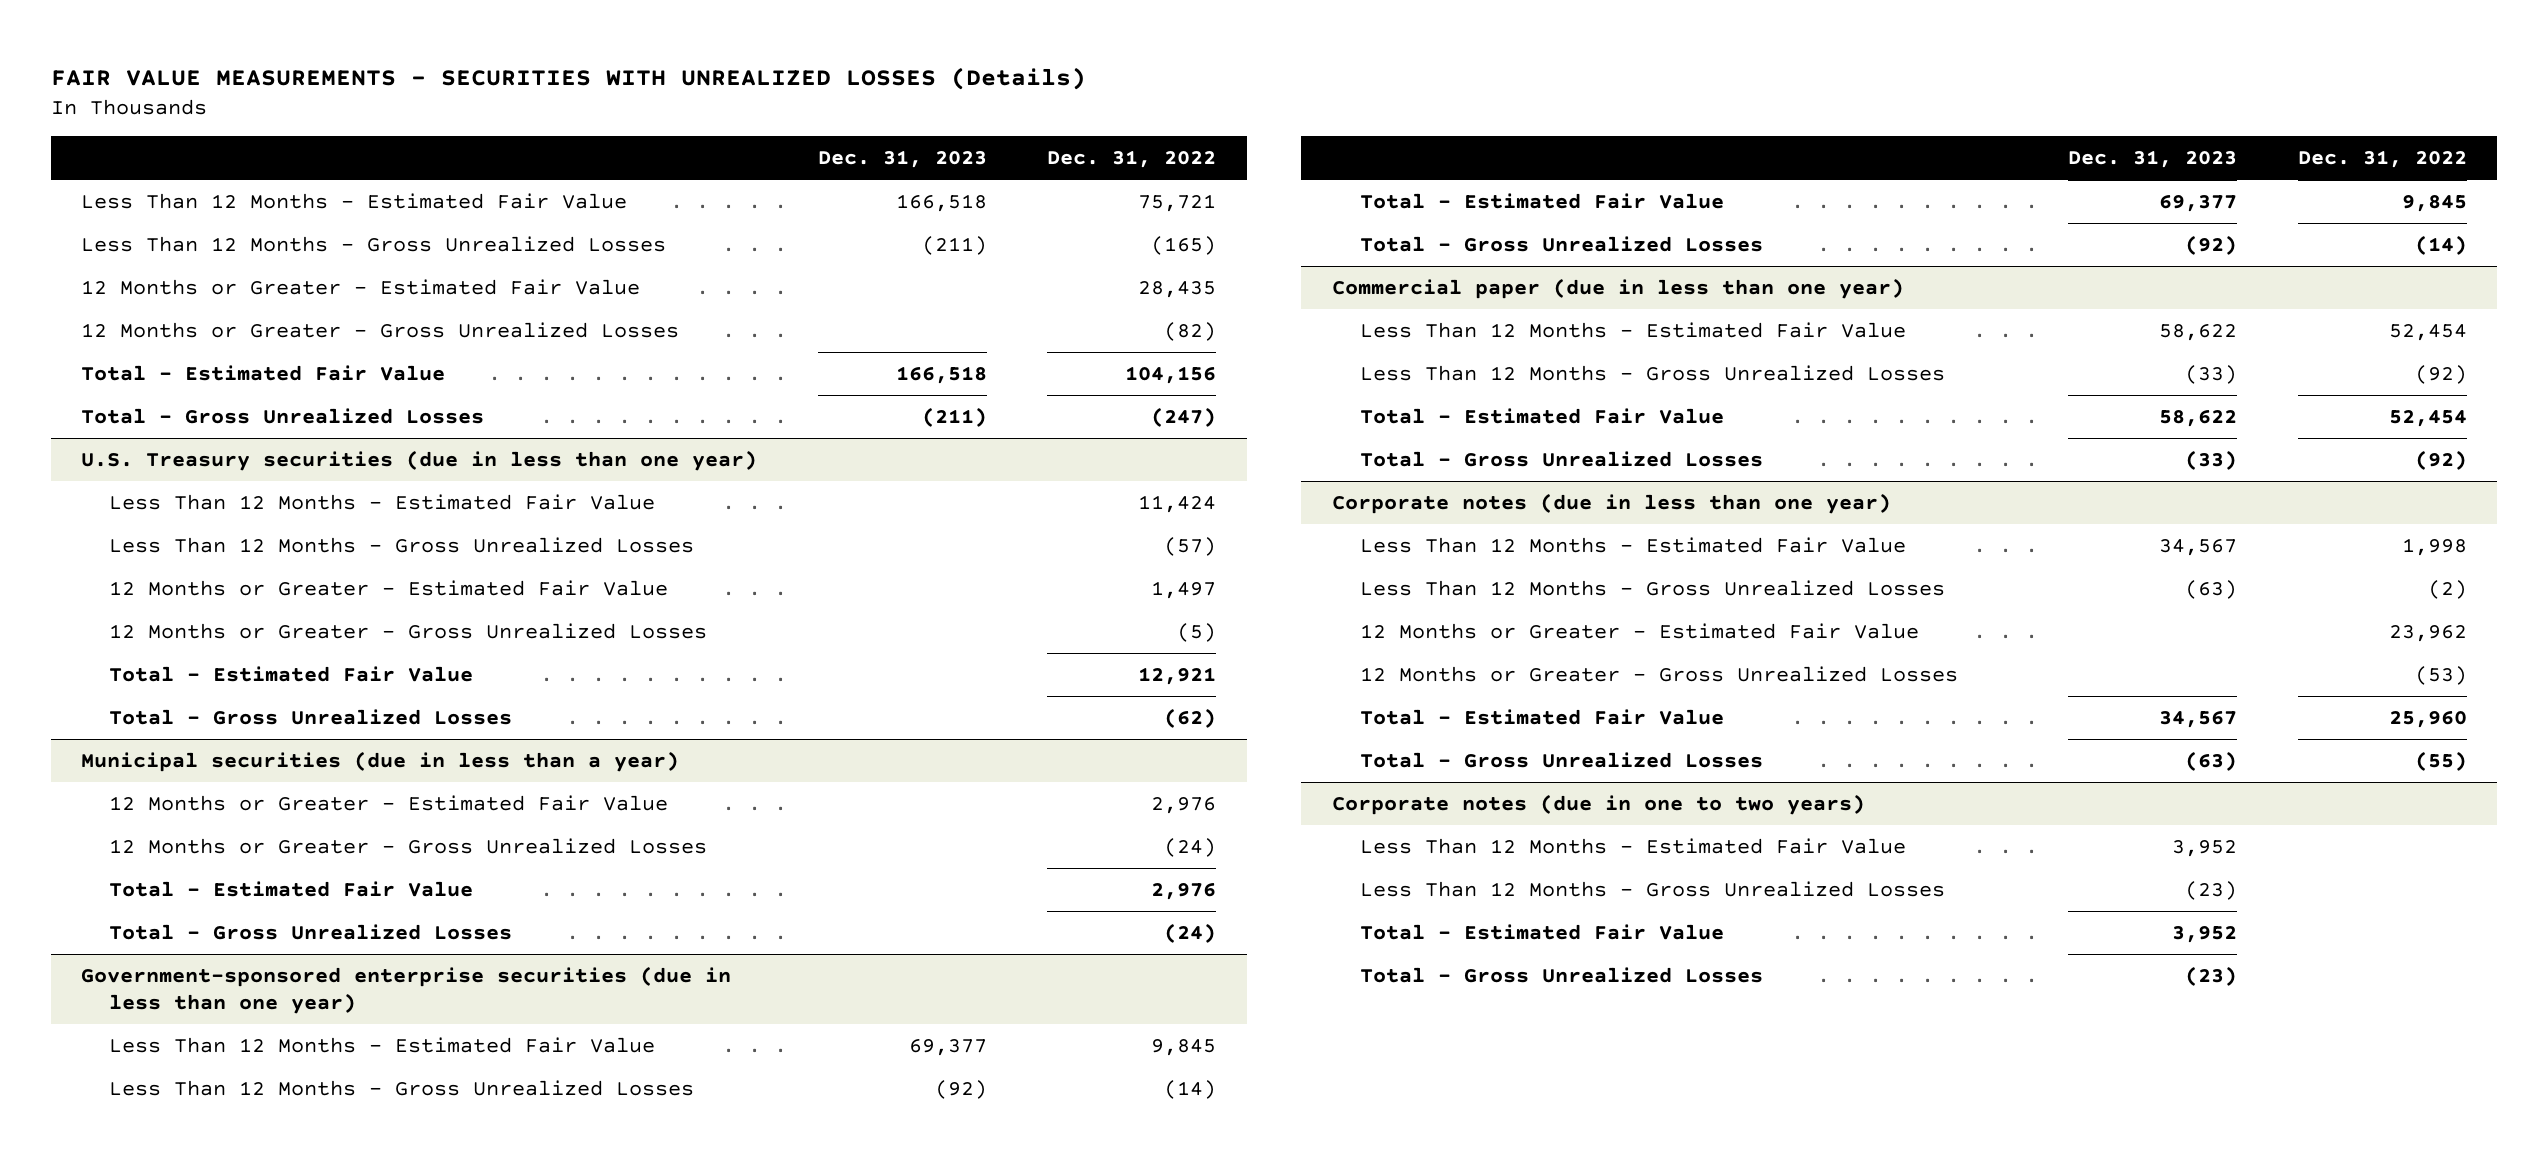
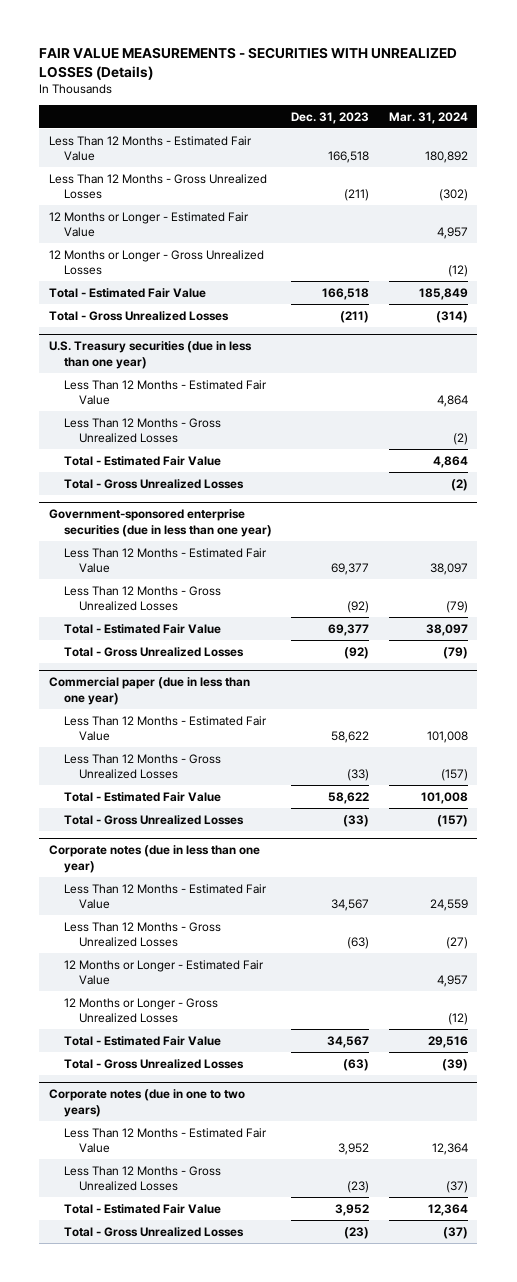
- | Dec. 31, 2023 | Dec. 31, 2022
+ | Dec. 31, 2023 | Mar. 31, 2024
- 12 Months or Greater - Estimated Fair Value | | 28,435
- 12 Months or Greater - Gross Unrealized Losses | | (82)
+ 12 Months or Longer - Estimated Fair Value | | 4,957
+ 12 Months or Longer - Gross Unrealized Losses | | (12)
@ U.S. Treasury securities (due in less than one year)
- 12 Months or Greater - Estimated Fair Value | | 1,497
- 12 Months or Greater - Gross Unrealized Losses | | (5)
- Municipal securities (due in less than a year)
- 12 Months or Greater - Estimated Fair Value | | 2,976
- 12 Months or Greater - Gross Unrealized Losses | | (24)
- Total - Estimated Fair Value | | 2,976
- Total - Gross Unrealized Losses | | (24)
@ Corporate notes (due in less than one year)
- 12 Months or Greater - Estimated Fair Value | | 23,962
- 12 Months or Greater - Gross Unrealized Losses | | (53)
+ 12 Months or Longer - Estimated Fair Value | | 4,957
+ 12 Months or Longer - Gross Unrealized Losses | | (12)

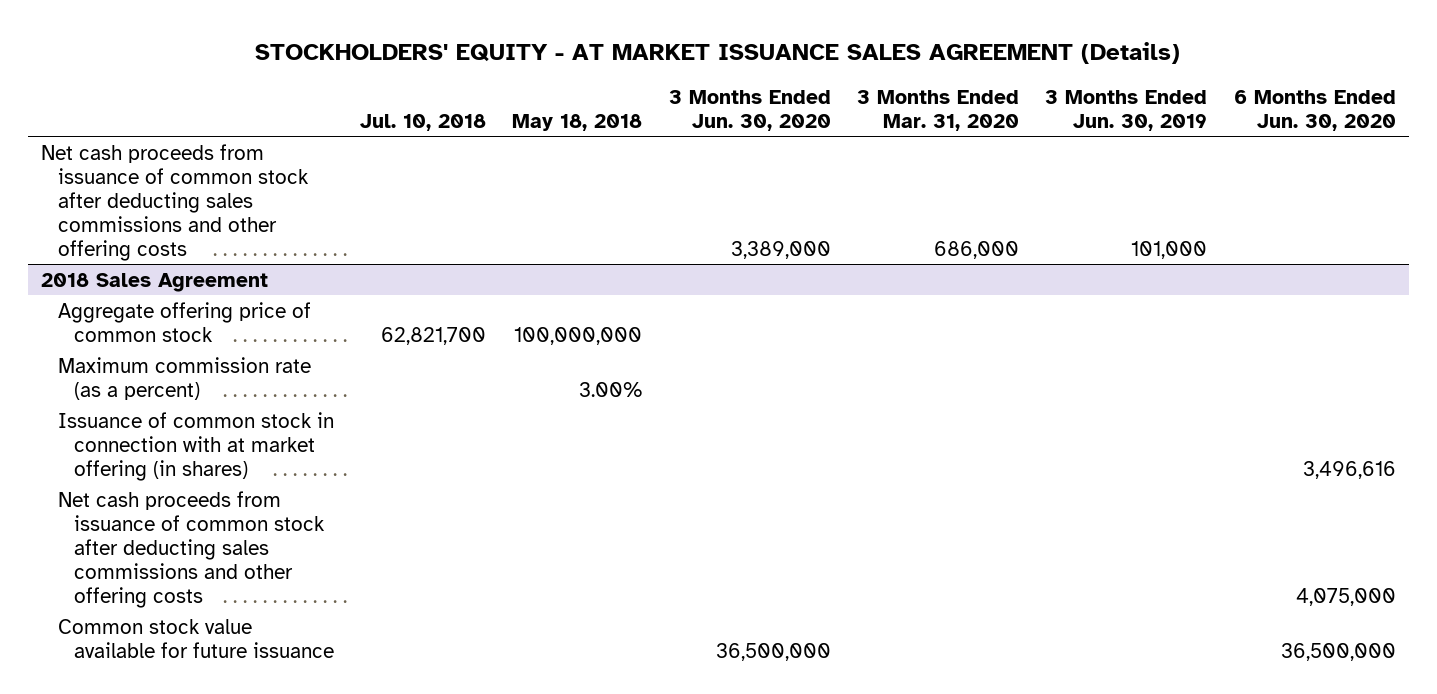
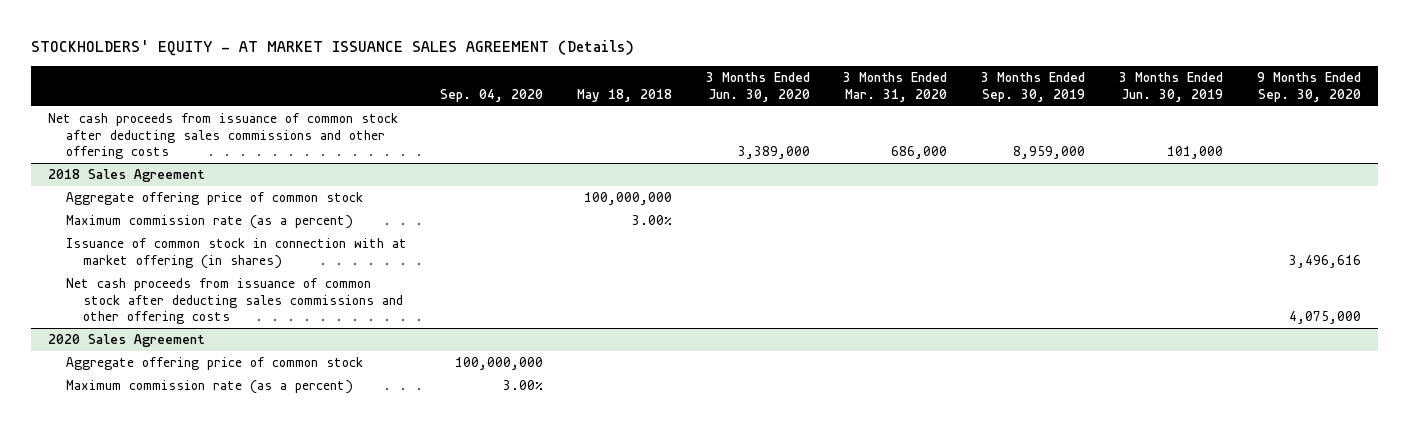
- | Jul. 10, 2018 | May 18, 2018 | 3 Months Ended Jun. 30, 2020 | 3 Months Ended Mar. 31, 2020 | 3 Months Ended Jun. 30, 2019 | 6 Months Ended Jun. 30, 2020
+ | Sep. 04, 2020 | May 18, 2018 | 3 Months Ended Jun. 30, 2020 | 3 Months Ended Mar. 31, 2020 | 3 Months Ended Sep. 30, 2019 | 3 Months Ended Jun. 30, 2019 | 9 Months Ended Sep. 30, 2020
@ 2018 Sales Agreement
- Common stock value available for future issuance | | | 36,500,000 | | | 36,500,000
+ 2020 Sales Agreement
+ Aggregate offering price of common stock | 100,000,000 | | | | | |
+ Maximum commission rate (as a percent) | 3.00% | | | | | |

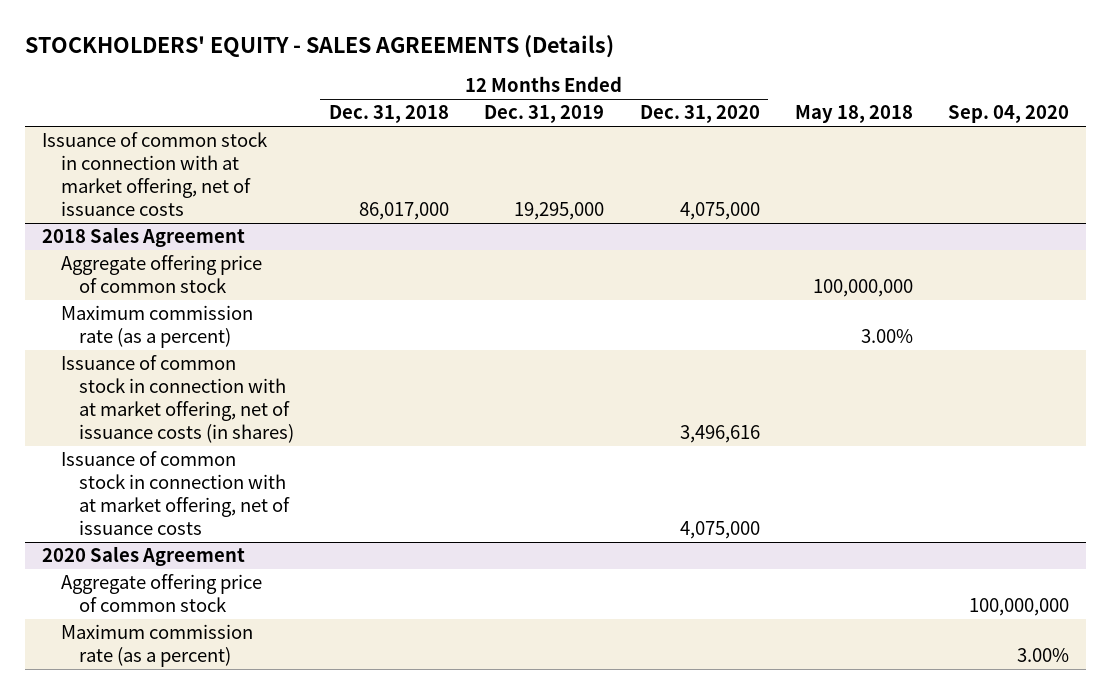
- STOCKHOLDERS' EQUITY - AT MARKET ISSUANCE SALES AGREEMENT (Details)
+ STOCKHOLDERS' EQUITY - SALES AGREEMENTS (Details)
- | Sep. 04, 2020 | May 18, 2018 | 3 Months Ended Jun. 30, 2020 | 3 Months Ended Mar. 31, 2020 | 3 Months Ended Sep. 30, 2019 | 3 Months Ended Jun. 30, 2019 | 9 Months Ended Sep. 30, 2020
+ | 12 Months Ended Dec. 31, 2018 | 12 Months Ended Dec. 31, 2019 | 12 Months Ended Dec. 31, 2020 | May 18, 2018 | Sep. 04, 2020
- Net cash proceeds from issuance of common stock after deducting sales commissions and other offering costs | | | 3,389,000 | 686,000 | 8,959,000 | 101,000 |
+ Issuance of common stock in connection with at market offering, net of issuance costs | 86,017,000 | 19,295,000 | 4,075,000 | |
@ 2018 Sales Agreement
- Issuance of common stock in connection with at market offering (in shares) | | | | | | | 3,496,616
- Net cash proceeds from issuance of common stock after deducting sales commissions and other offering costs | | | | | | | 4,075,000
+ Issuance of common stock in connection with at market offering, net of issuance costs (in shares) | | | 3,496,616 | |
+ Issuance of common stock in connection with at market offering, net of issuance costs | | | 4,075,000 | |

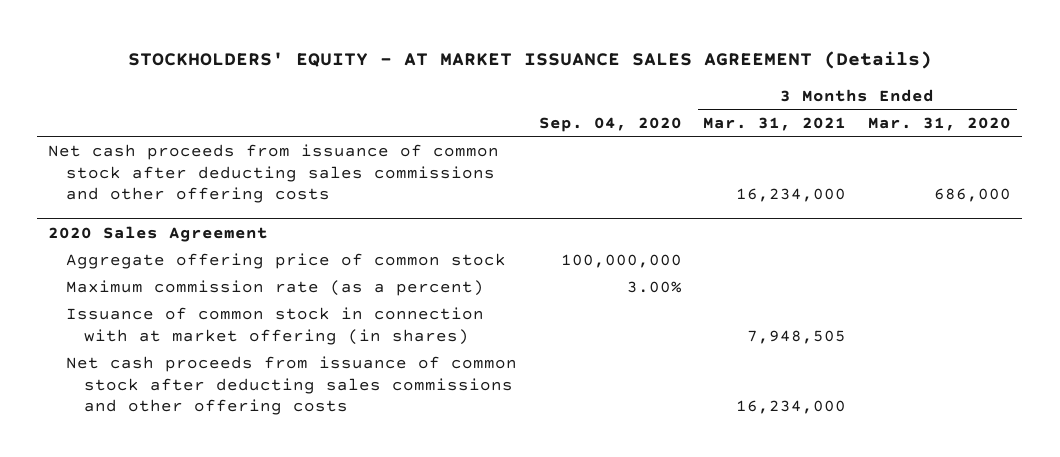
- STOCKHOLDERS' EQUITY - SALES AGREEMENTS (Details)
+ STOCKHOLDERS' EQUITY - AT MARKET ISSUANCE SALES AGREEMENT (Details)
- | 12 Months Ended Dec. 31, 2018 | 12 Months Ended Dec. 31, 2019 | 12 Months Ended Dec. 31, 2020 | May 18, 2018 | Sep. 04, 2020
+ | Sep. 04, 2020 | 3 Months Ended Mar. 31, 2021 | 3 Months Ended Mar. 31, 2020
- Issuance of common stock in connection with at market offering, net of issuance costs | 86,017,000 | 19,295,000 | 4,075,000 | |
- 2018 Sales Agreement
- Aggregate offering price of common stock | | | | 100,000,000 |
- Maximum commission rate (as a percent) | | | | 3.00% |
- Issuance of common stock in connection with at market offering, net of issuance costs (in shares) | | | 3,496,616 | |
- Issuance of common stock in connection with at market offering, net of issuance costs | | | 4,075,000 | |
+ Net cash proceeds from issuance of common stock after deducting sales commissions and other offering costs | | 16,234,000 | 686,000
@ 2020 Sales Agreement
+ Issuance of common stock in connection with at market offering (in shares) | | 7,948,505 |
+ Net cash proceeds from issuance of common stock after deducting sales commissions and other offering costs | | 16,234,000 |

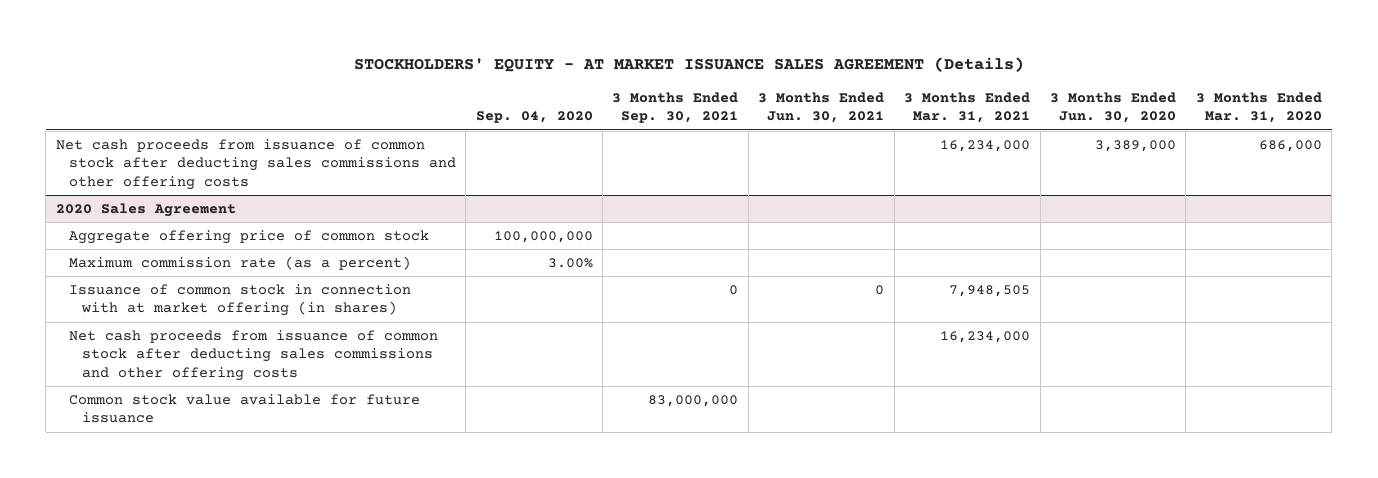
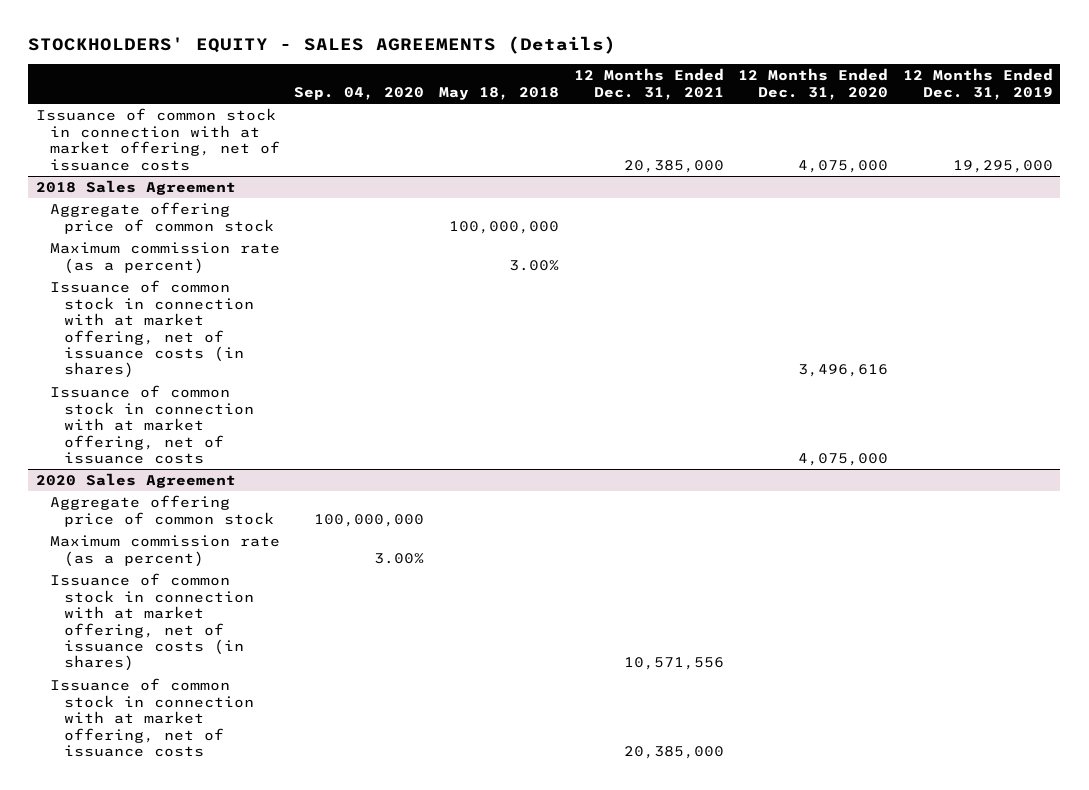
- STOCKHOLDERS' EQUITY - AT MARKET ISSUANCE SALES AGREEMENT (Details)
+ STOCKHOLDERS' EQUITY - SALES AGREEMENTS (Details)
- | Sep. 04, 2020 | 3 Months Ended Sep. 30, 2021 | 3 Months Ended Jun. 30, 2021 | 3 Months Ended Mar. 31, 2021 | 3 Months Ended Jun. 30, 2020 | 3 Months Ended Mar. 31, 2020
+ | Sep. 04, 2020 | May 18, 2018 | 12 Months Ended Dec. 31, 2021 | 12 Months Ended Dec. 31, 2020 | 12 Months Ended Dec. 31, 2019
- Net cash proceeds from issuance of common stock after deducting sales commissions and other offering costs | | | | 16,234,000 | 3,389,000 | 686,000
+ Issuance of common stock in connection with at market offering, net of issuance costs | | | 20,385,000 | 4,075,000 | 19,295,000
+ 2018 Sales Agreement
+ Aggregate offering price of common stock | | 100,000,000 | | |
+ Maximum commission rate (as a percent) | | 3.00% | | |
+ Issuance of common stock in connection with at market offering, net of issuance costs (in shares) | | | | 3,496,616 |
+ Issuance of common stock in connection with at market offering, net of issuance costs | | | | 4,075,000 |
@ 2020 Sales Agreement
- Issuance of common stock in connection with at market offering (in shares) | | 0 | 0 | 7,948,505 | |
- Net cash proceeds from issuance of common stock after deducting sales commissions and other offering costs | | | | 16,234,000 | |
- Common stock value available for future issuance | | 83,000,000 | | | |
+ Issuance of common stock in connection with at market offering, net of issuance costs (in shares) | | | 10,571,556 | |
+ Issuance of common stock in connection with at market offering, net of issuance costs | | | 20,385,000 | |

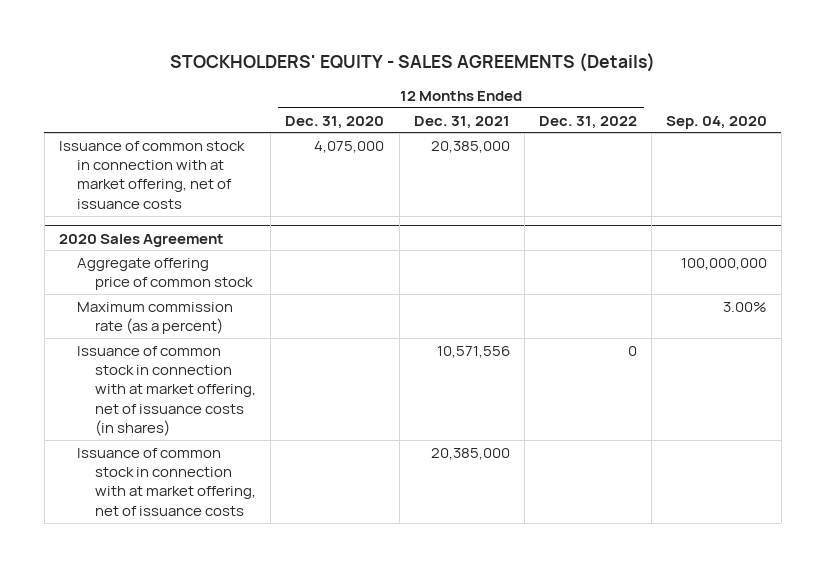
- | Sep. 04, 2020 | May 18, 2018 | 12 Months Ended Dec. 31, 2021 | 12 Months Ended Dec. 31, 2020 | 12 Months Ended Dec. 31, 2019
+ | 12 Months Ended Dec. 31, 2020 | 12 Months Ended Dec. 31, 2021 | 12 Months Ended Dec. 31, 2022 | Sep. 04, 2020
- 2018 Sales Agreement
- Aggregate offering price of common stock | | 100,000,000 | | |
- Maximum commission rate (as a percent) | | 3.00% | | |
- Issuance of common stock in connection with at market offering, net of issuance costs (in shares) | | | | 3,496,616 |
- Issuance of common stock in connection with at market offering, net of issuance costs | | | | 4,075,000 |

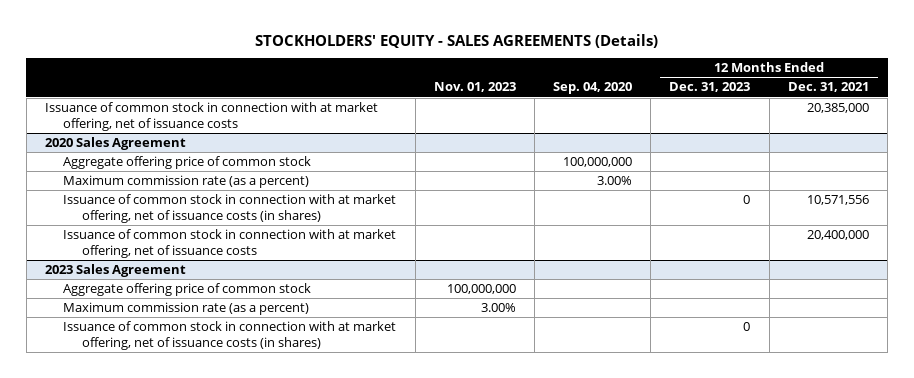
- | 12 Months Ended Dec. 31, 2020 | 12 Months Ended Dec. 31, 2021 | 12 Months Ended Dec. 31, 2022 | Sep. 04, 2020
+ | Nov. 01, 2023 | Sep. 04, 2020 | 12 Months Ended Dec. 31, 2023 | 12 Months Ended Dec. 31, 2021
@ 2020 Sales Agreement
- Issuance of common stock in connection with at market offering, net of issuance costs | | 20,385,000 | |
+ Issuance of common stock in connection with at market offering, net of issuance costs | | | | 20,400,000
+ 2023 Sales Agreement
+ Aggregate offering price of common stock | 100,000,000 | | |
+ Maximum commission rate (as a percent) | 3.00% | | |
+ Issuance of common stock in connection with at market offering, net of issuance costs (in shares) | | | 0 |

